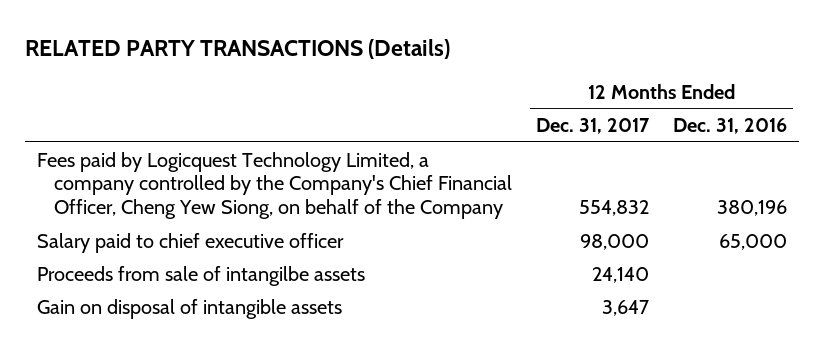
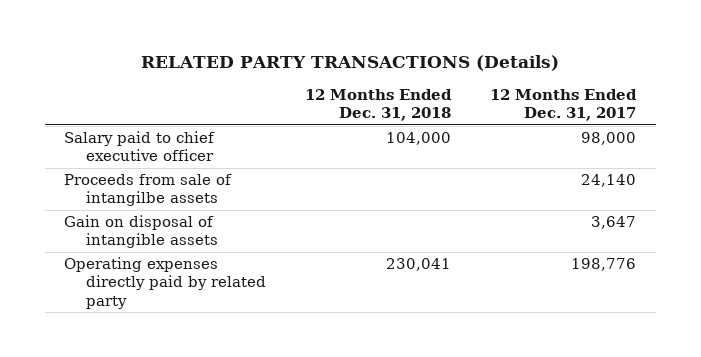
- | 12 Months Ended Dec. 31, 2017 | 12 Months Ended Dec. 31, 2016
+ | 12 Months Ended Dec. 31, 2018 | 12 Months Ended Dec. 31, 2017
- Fees paid by Logicquest Technology Limited, a company controlled by the Company's Chief Financial Officer, Cheng Yew Siong, on behalf of the Company | 554,832 | 380,196
+ Operating expenses directly paid by related party | 230,041 | 198,776

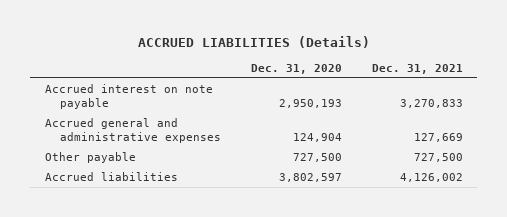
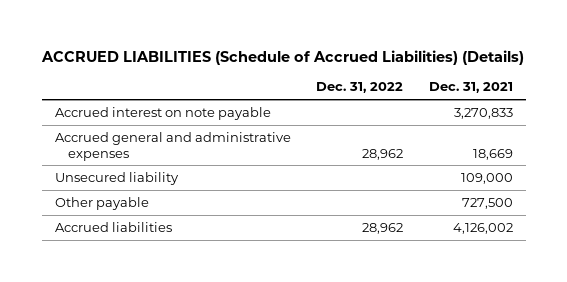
- ACCRUED LIABILITIES (Details)
+ ACCRUED LIABILITIES (Schedule of Accrued Liabilities) (Details)
- | Dec. 31, 2020 | Dec. 31, 2021
+ | Dec. 31, 2022 | Dec. 31, 2021
- Accrued general and administrative expenses | 124,904 | 127,669
+ Accrued general and administrative expenses | 28,962 | 18,669
+ Unsecured liability | | 109,000

